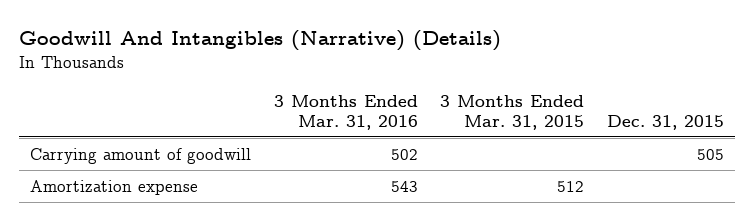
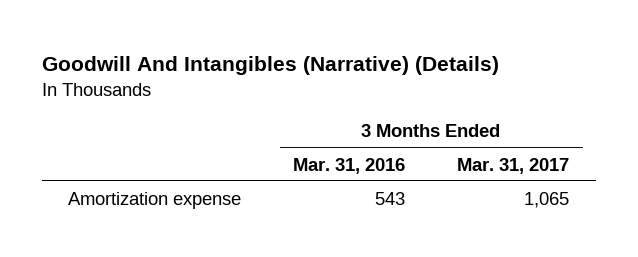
- | 3 Months Ended Mar. 31, 2016 | 3 Months Ended Mar. 31, 2015 | Dec. 31, 2015
+ | 3 Months Ended Mar. 31, 2016 | 3 Months Ended Mar. 31, 2017
- Carrying amount of goodwill | 502 | | 505

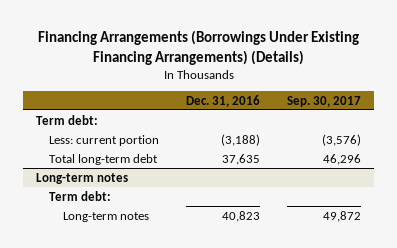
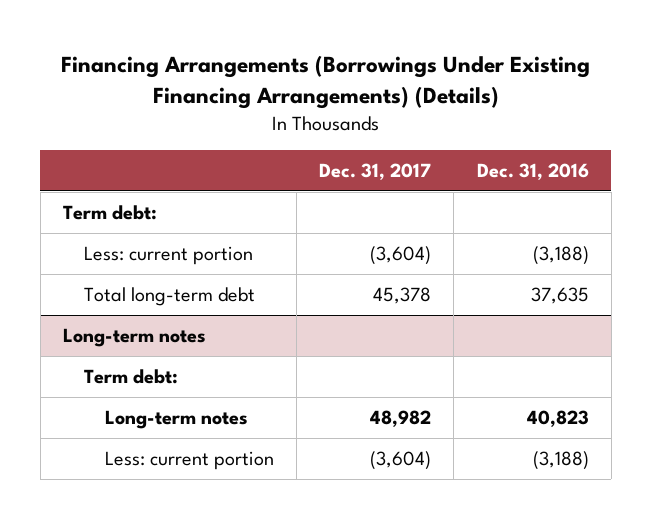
- | Dec. 31, 2016 | Sep. 30, 2017
+ | Dec. 31, 2017 | Dec. 31, 2016
@ Long-term notes
+ Less: current portion | (3,604) | (3,188)

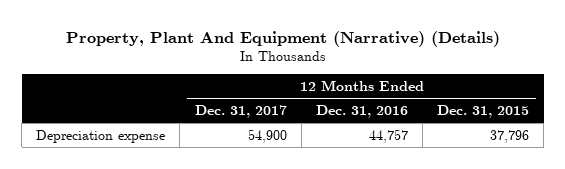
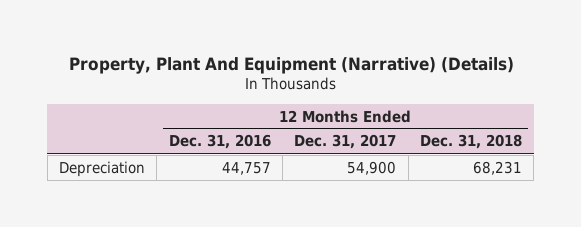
- | 12 Months Ended Dec. 31, 2017 | 12 Months Ended Dec. 31, 2016 | 12 Months Ended Dec. 31, 2015
+ | 12 Months Ended Dec. 31, 2016 | 12 Months Ended Dec. 31, 2017 | 12 Months Ended Dec. 31, 2018
- Depreciation expense | 54,900 | 44,757 | 37,796
+ Depreciation | 44,757 | 54,900 | 68,231

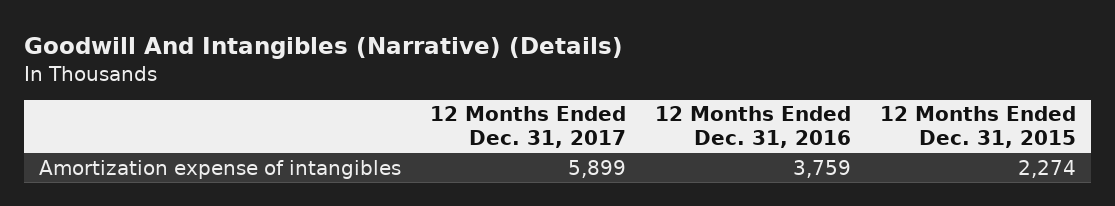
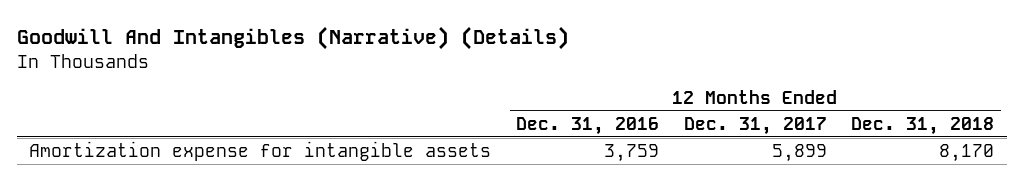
- | 12 Months Ended Dec. 31, 2017 | 12 Months Ended Dec. 31, 2016 | 12 Months Ended Dec. 31, 2015
+ | 12 Months Ended Dec. 31, 2016 | 12 Months Ended Dec. 31, 2017 | 12 Months Ended Dec. 31, 2018
- Amortization expense of intangibles | 5,899 | 3,759 | 2,274
+ Amortization expense for intangible assets | 3,759 | 5,899 | 8,170

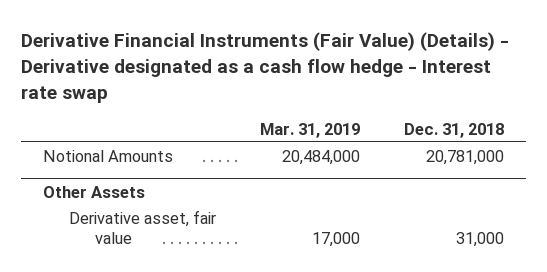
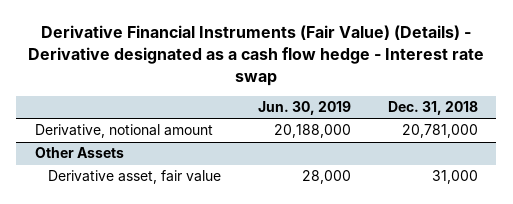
- | Mar. 31, 2019 | Dec. 31, 2018
+ | Jun. 30, 2019 | Dec. 31, 2018
- Notional Amounts | 20,484,000 | 20,781,000
+ Derivative, notional amount | 20,188,000 | 20,781,000

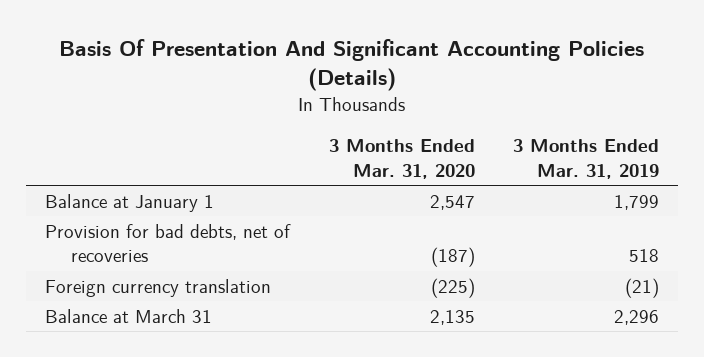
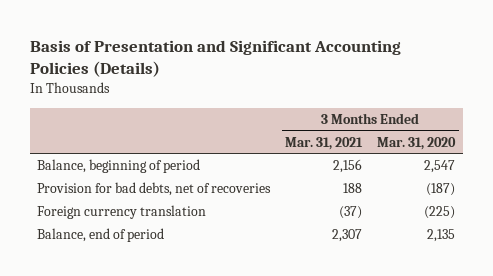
- Basis Of Presentation And Significant Accounting Policies (Details)
+ Basis of Presentation and Significant Accounting Policies (Details)
- | 3 Months Ended Mar. 31, 2020 | 3 Months Ended Mar. 31, 2019
+ | 3 Months Ended Mar. 31, 2021 | 3 Months Ended Mar. 31, 2020
- Balance at January 1 | 2,547 | 1,799
+ Balance, beginning of period | 2,156 | 2,547
- Balance at March 31 | 2,135 | 2,296
+ Balance, end of period | 2,307 | 2,135

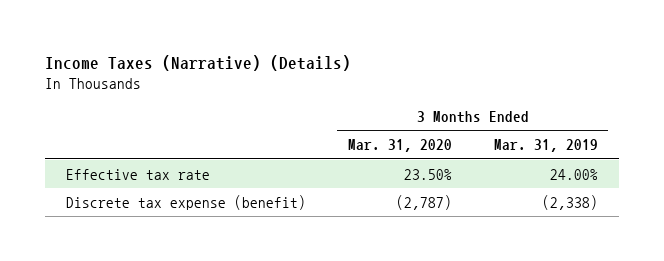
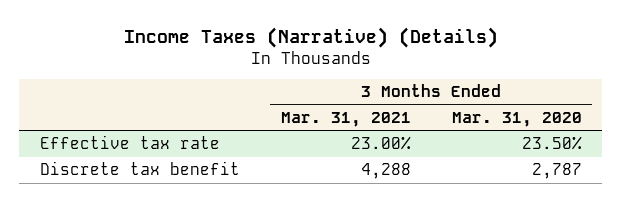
- | 3 Months Ended Mar. 31, 2020 | 3 Months Ended Mar. 31, 2019
+ | 3 Months Ended Mar. 31, 2021 | 3 Months Ended Mar. 31, 2020
- Discrete tax expense (benefit) | (2,787) | (2,338)
+ Discrete tax benefit | 4,288 | 2,787

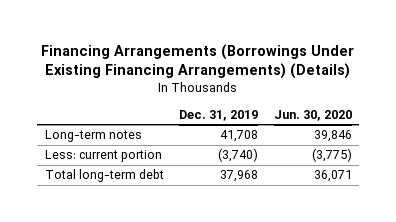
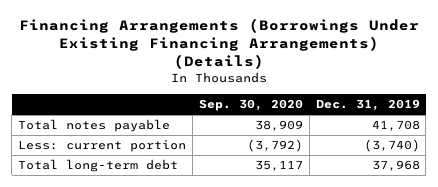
- | Dec. 31, 2019 | Jun. 30, 2020
+ | Sep. 30, 2020 | Dec. 31, 2019
- Long-term notes | 41,708 | 39,846
+ Total notes payable | 38,909 | 41,708

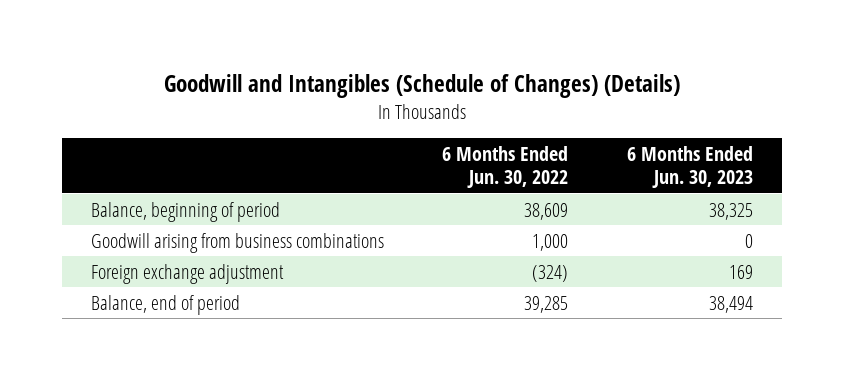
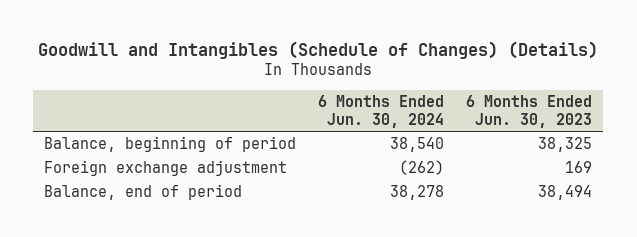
- | 6 Months Ended Jun. 30, 2022 | 6 Months Ended Jun. 30, 2023
+ | 6 Months Ended Jun. 30, 2024 | 6 Months Ended Jun. 30, 2023
- Goodwill arising from business combinations | 1,000 | 0

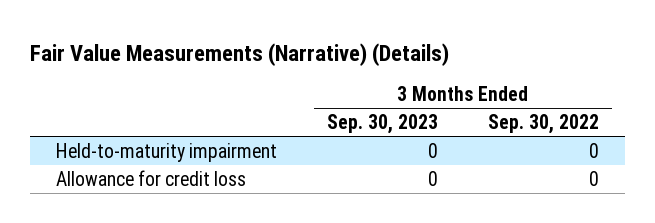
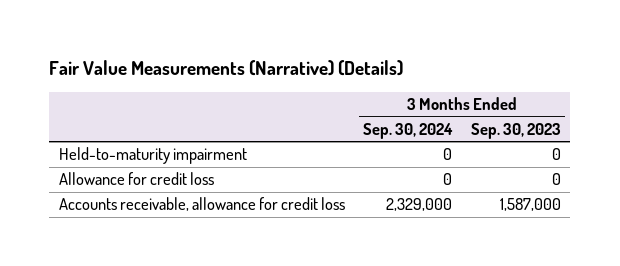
- | 3 Months Ended Sep. 30, 2023 | 3 Months Ended Sep. 30, 2022
+ | 3 Months Ended Sep. 30, 2024 | 3 Months Ended Sep. 30, 2023
+ Accounts receivable, allowance for credit loss | 2,329,000 | 1,587,000

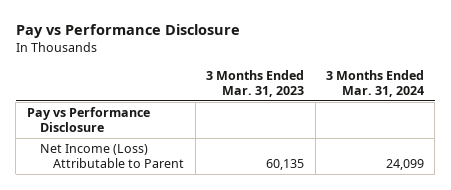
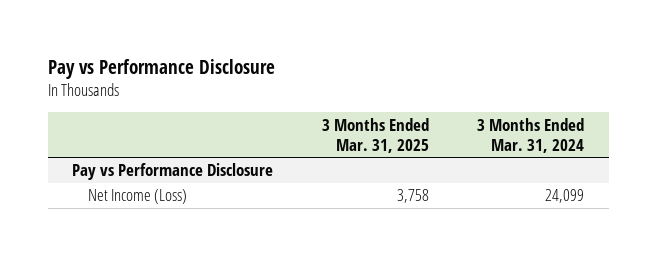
- | 3 Months Ended Mar. 31, 2023 | 3 Months Ended Mar. 31, 2024
+ | 3 Months Ended Mar. 31, 2025 | 3 Months Ended Mar. 31, 2024
- Net Income (Loss) Attributable to Parent | 60,135 | 24,099
+ Net Income (Loss) | 3,758 | 24,099

